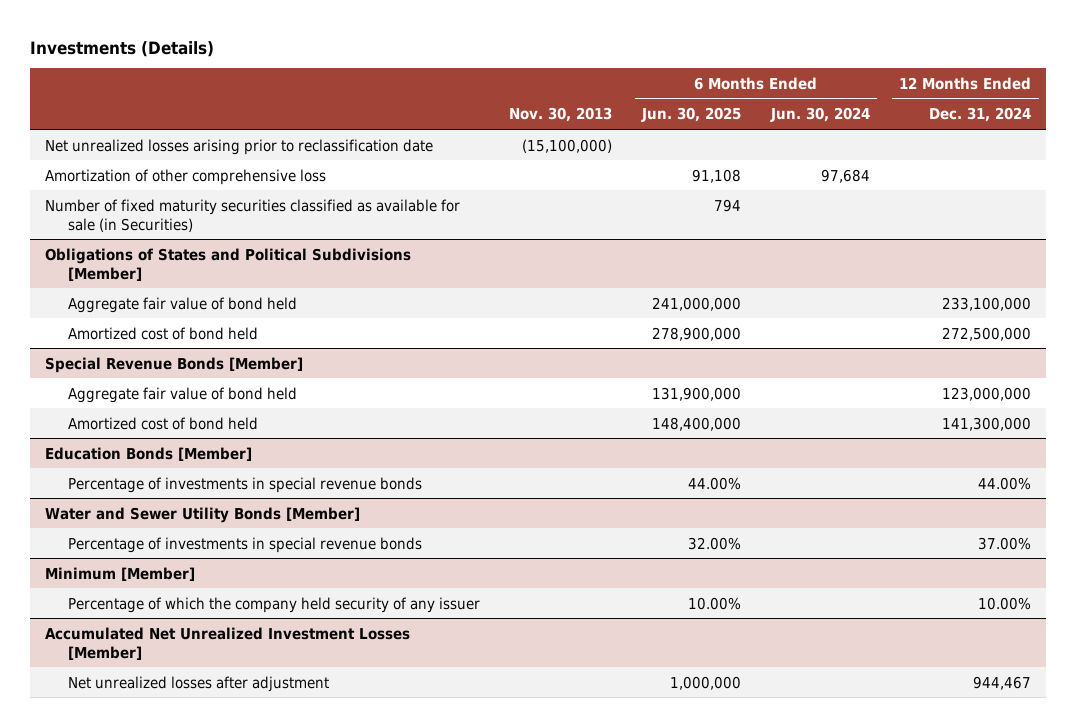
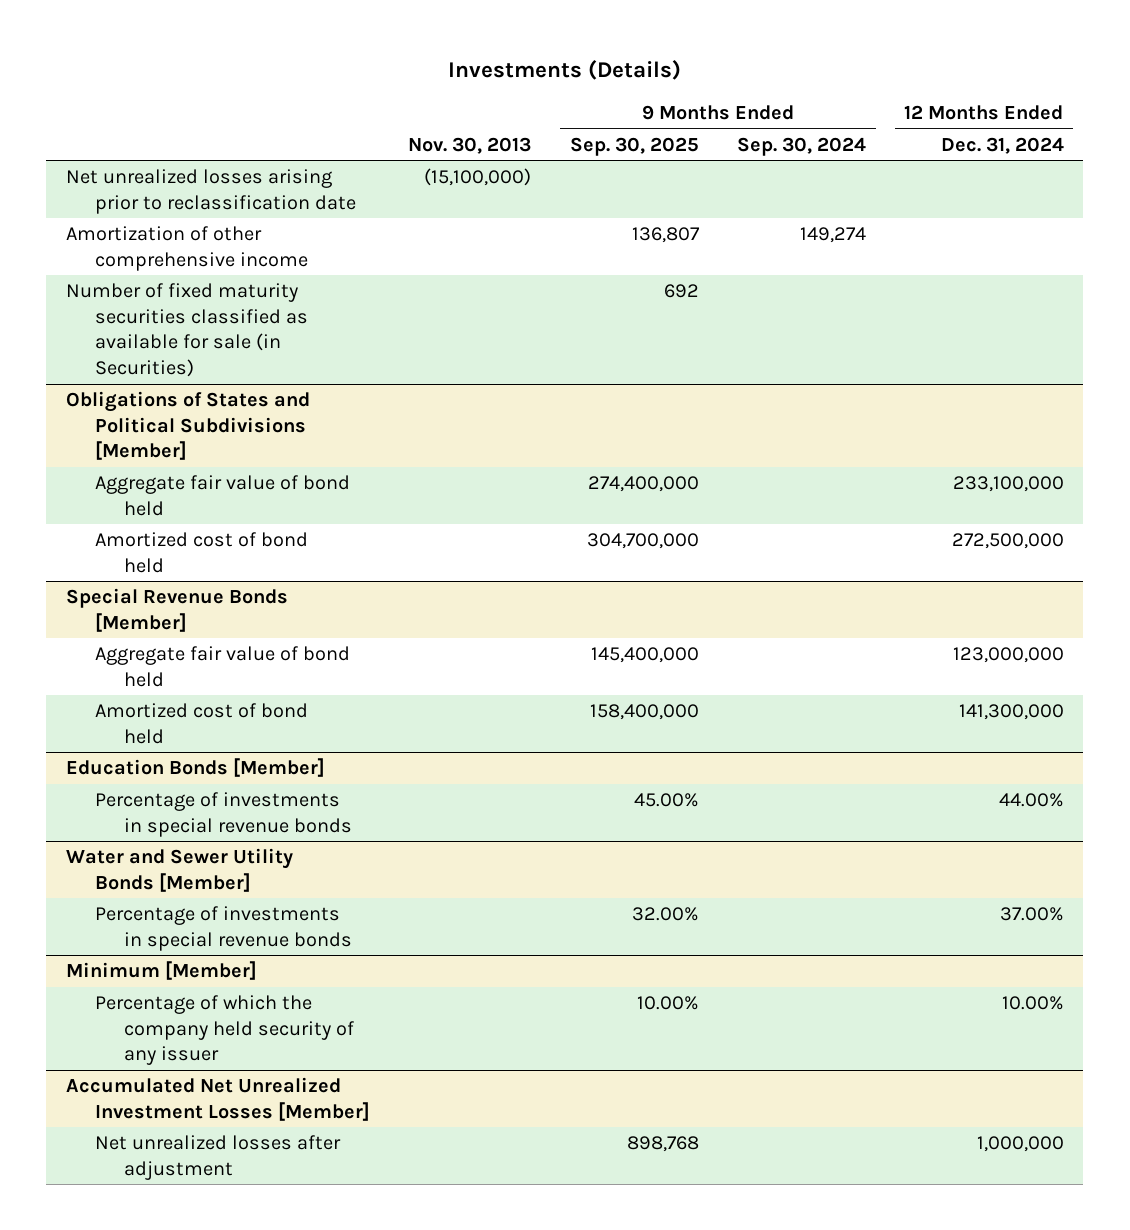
- | Nov. 30, 2013 | 6 Months Ended Jun. 30, 2025 | 6 Months Ended Jun. 30, 2024 | 12 Months Ended Dec. 31, 2024
+ | Nov. 30, 2013 | 9 Months Ended Sep. 30, 2025 | 9 Months Ended Sep. 30, 2024 | 12 Months Ended Dec. 31, 2024
- Amortization of other comprehensive loss | | 91,108 | 97,684 |
+ Amortization of other comprehensive income | | 136,807 | 149,274 |
@ Accumulated Net Unrealized Investment Losses [Member]
- Net unrealized losses after adjustment | | 1,000,000 | | 944,467
+ Net unrealized losses after adjustment | | 898,768 | | 1,000,000

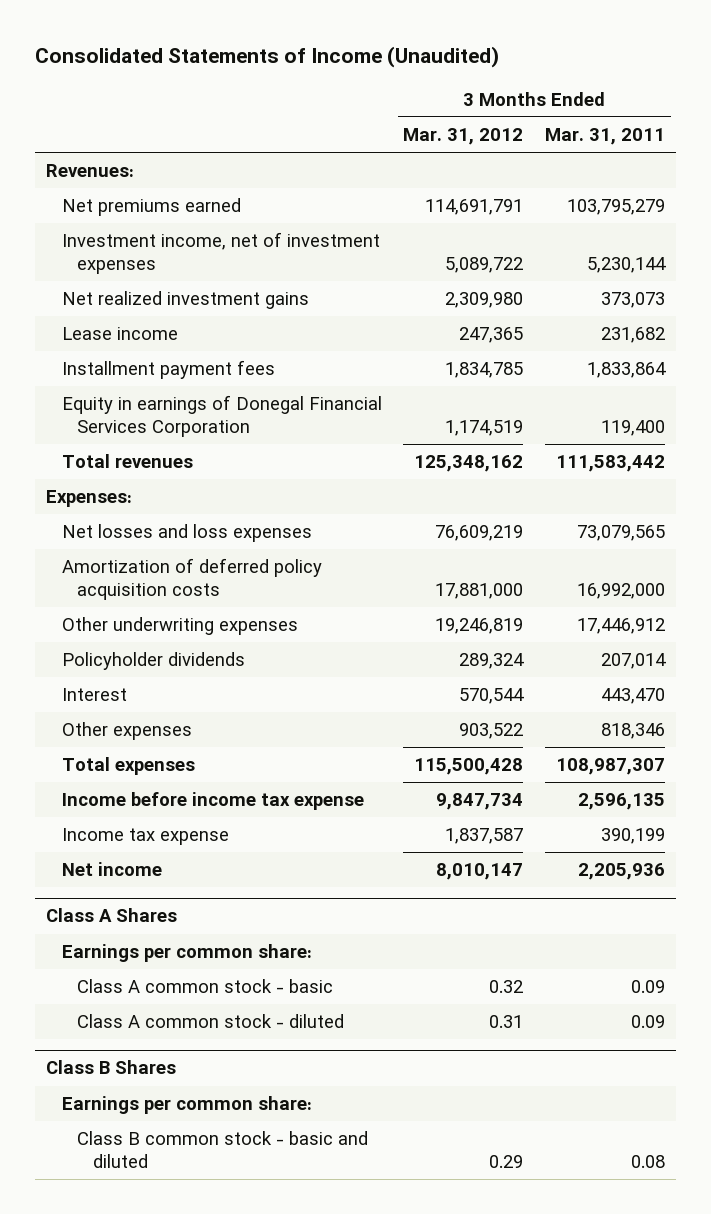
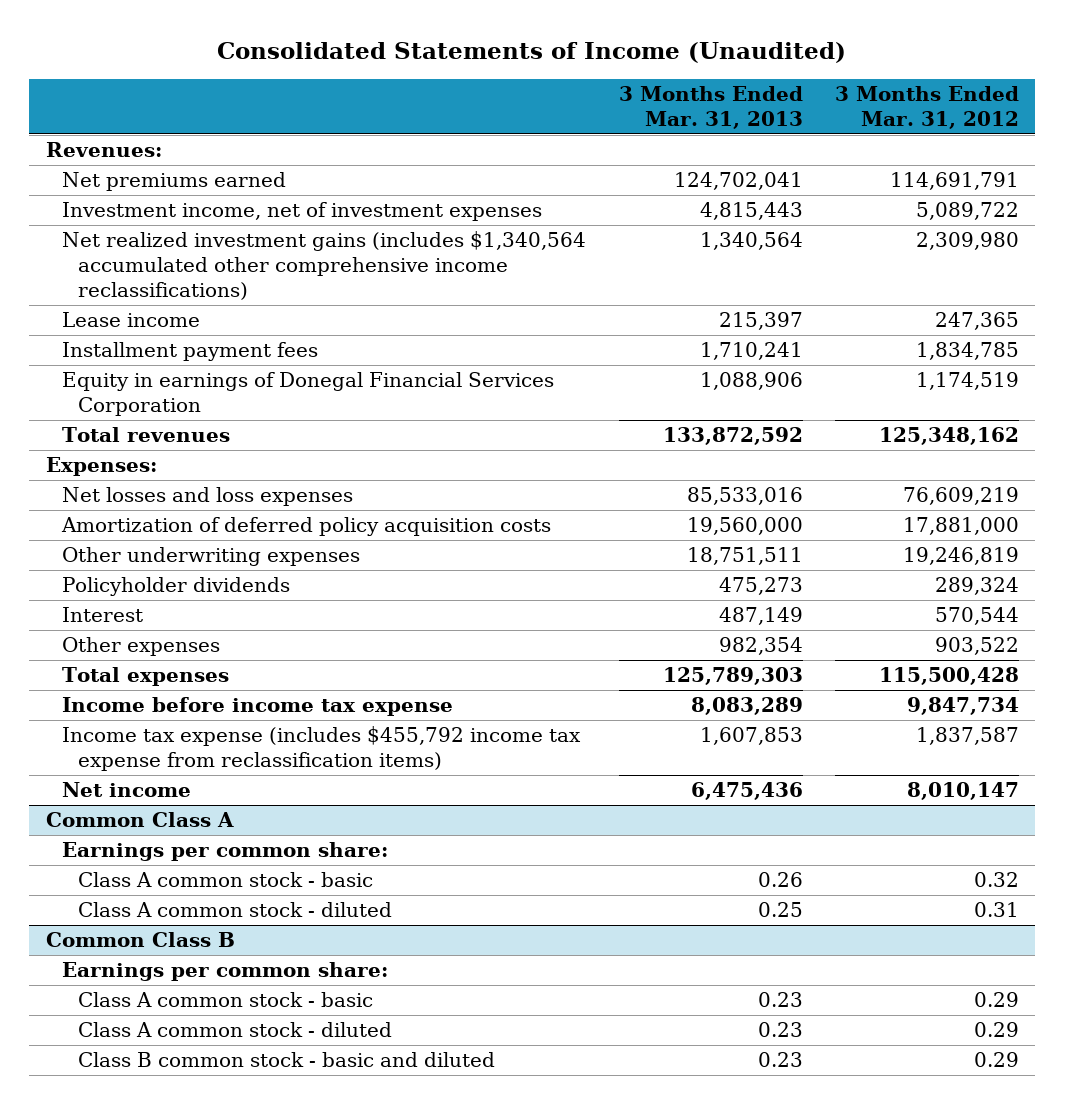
- | 3 Months Ended Mar. 31, 2012 | 3 Months Ended Mar. 31, 2011
+ | 3 Months Ended Mar. 31, 2013 | 3 Months Ended Mar. 31, 2012
- Net realized investment gains | 2,309,980 | 373,073
+ Net realized investment gains (includes $1,340,564 accumulated other comprehensive income reclassifications) | 1,340,564 | 2,309,980
- Income tax expense | 1,837,587 | 390,199
+ Income tax expense (includes $455,792 income tax expense from reclassification items) | 1,607,853 | 1,837,587
- Class A Shares
+ Common Class A
- Class B Shares
+ Common Class B
+ Class A common stock - basic | 0.23 | 0.29
+ Class A common stock - diluted | 0.23 | 0.29

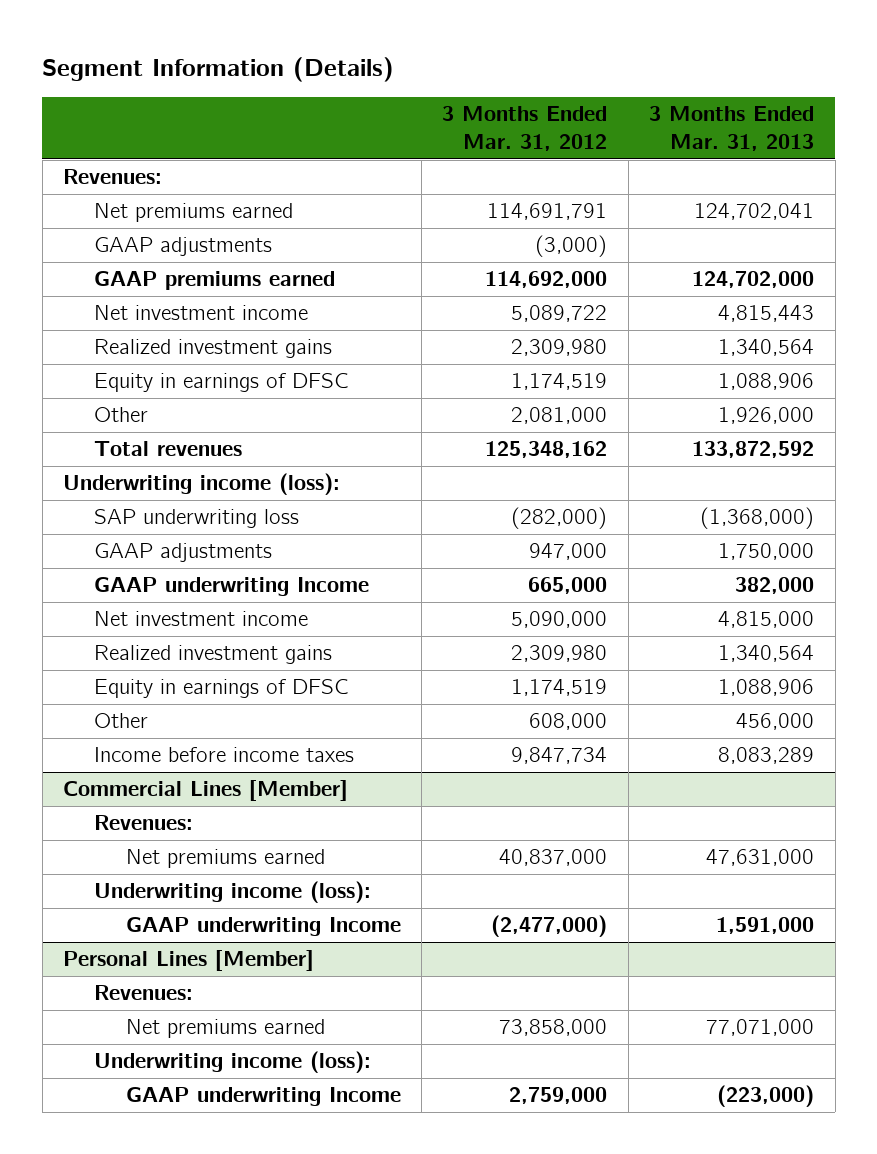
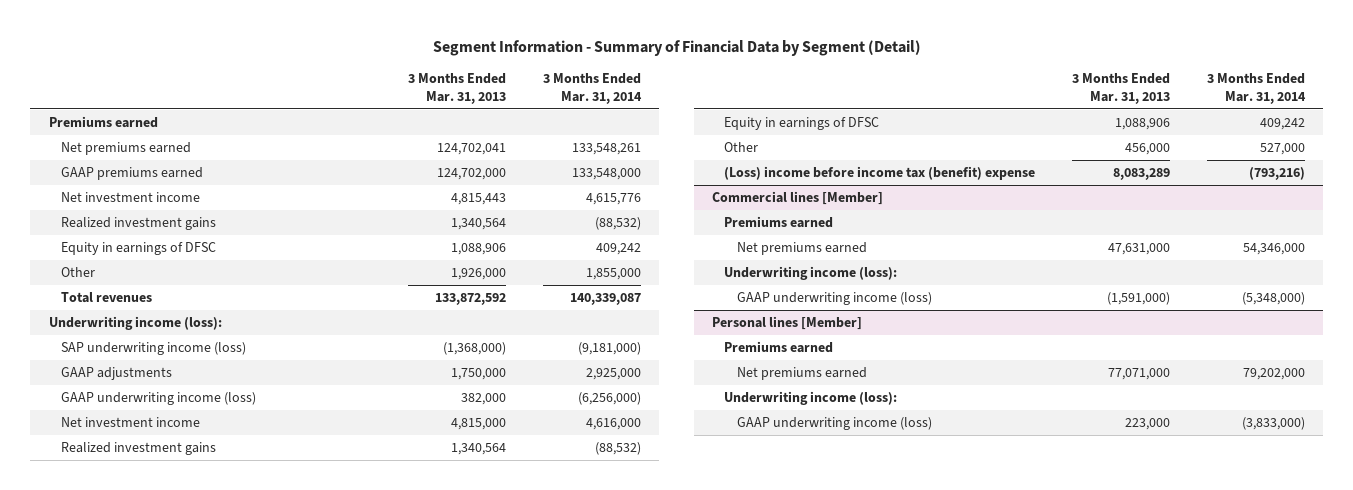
- Segment Information (Details)
+ Segment Information - Summary of Financial Data by Segment (Detail)
- | 3 Months Ended Mar. 31, 2012 | 3 Months Ended Mar. 31, 2013
+ | 3 Months Ended Mar. 31, 2013 | 3 Months Ended Mar. 31, 2014
- Revenues:
+ Premiums earned
- GAAP adjustments | (3,000) |
- SAP underwriting loss | (282,000) | (1,368,000)
+ SAP underwriting income (loss) | (1,368,000) | (9,181,000)
- GAAP underwriting Income | 665,000 | 382,000
+ GAAP underwriting income (loss) | 382,000 | (6,256,000)
- Income before income taxes | 9,847,734 | 8,083,289
- Commercial Lines [Member]
- Revenues:
+ (Loss) income before income tax (benefit) expense | 8,083,289 | (793,216)
+ Commercial lines [Member]
+ Premiums earned
- GAAP underwriting Income | (2,477,000) | 1,591,000
- Personal Lines [Member]
- Revenues:
+ GAAP underwriting income (loss) | (1,591,000) | (5,348,000)
+ Personal lines [Member]
+ Premiums earned
- GAAP underwriting Income | 2,759,000 | (223,000)
+ GAAP underwriting income (loss) | 223,000 | (3,833,000)

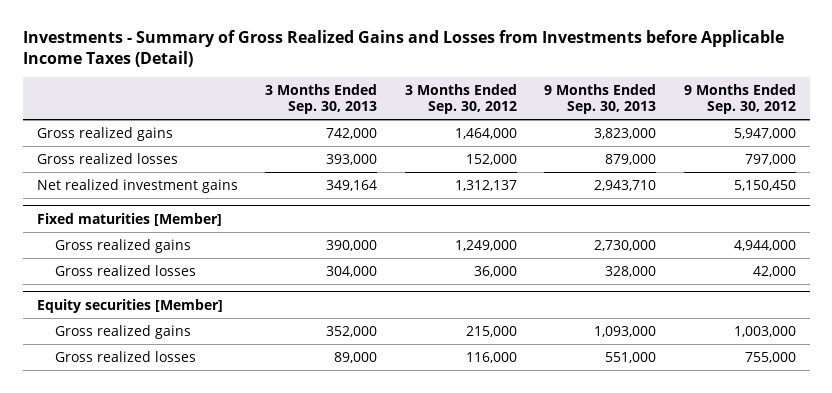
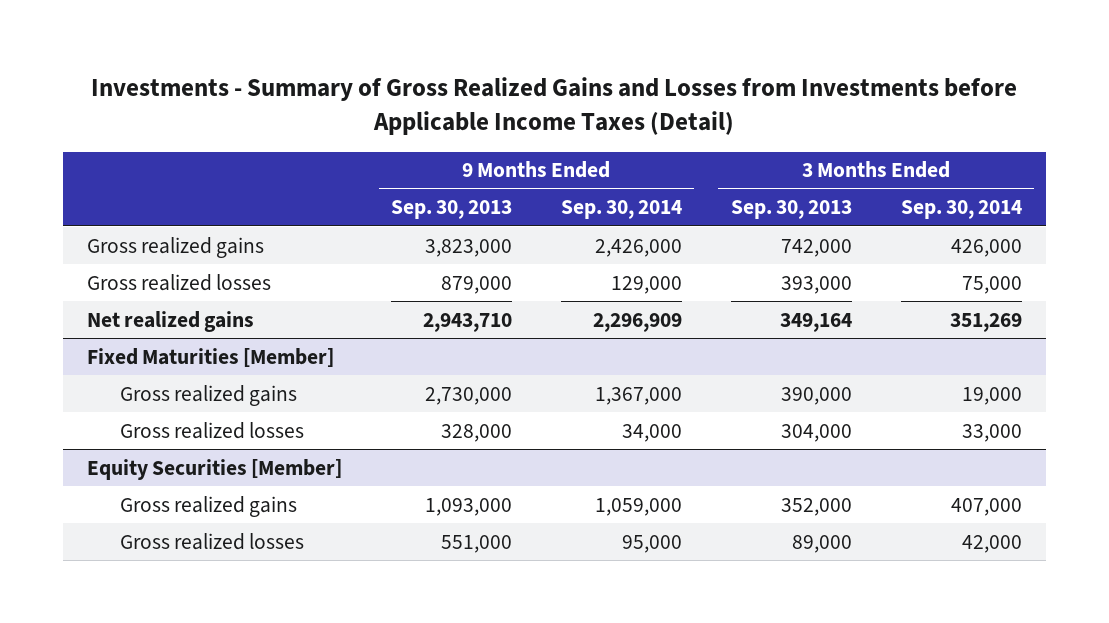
- | 3 Months Ended Sep. 30, 2013 | 3 Months Ended Sep. 30, 2012 | 9 Months Ended Sep. 30, 2013 | 9 Months Ended Sep. 30, 2012
+ | 9 Months Ended Sep. 30, 2013 | 9 Months Ended Sep. 30, 2014 | 3 Months Ended Sep. 30, 2013 | 3 Months Ended Sep. 30, 2014
- Net realized investment gains | 349,164 | 1,312,137 | 2,943,710 | 5,150,450
- Fixed maturities [Member]
+ Net realized gains | 2,943,710 | 2,296,909 | 349,164 | 351,269
+ Fixed Maturities [Member]
- Equity securities [Member]
+ Equity Securities [Member]

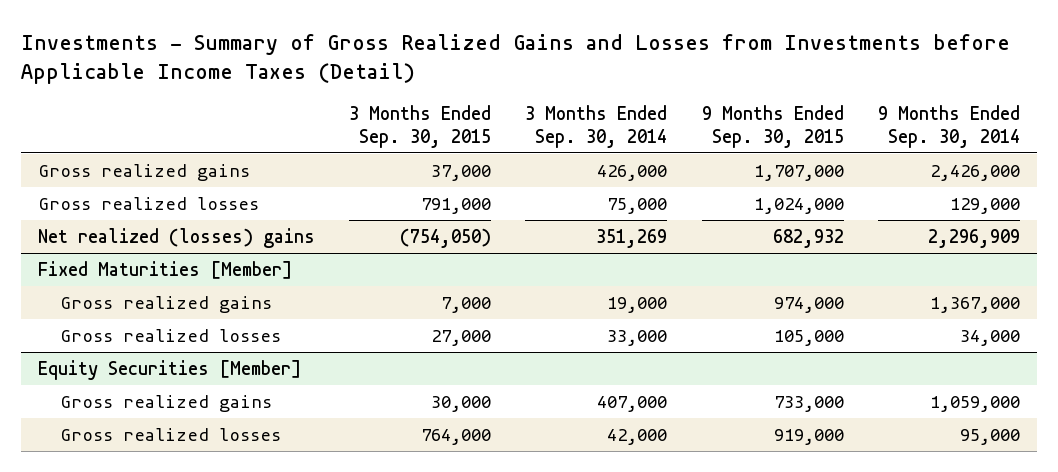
- | 9 Months Ended Sep. 30, 2013 | 9 Months Ended Sep. 30, 2014 | 3 Months Ended Sep. 30, 2013 | 3 Months Ended Sep. 30, 2014
+ | 3 Months Ended Sep. 30, 2015 | 3 Months Ended Sep. 30, 2014 | 9 Months Ended Sep. 30, 2015 | 9 Months Ended Sep. 30, 2014
- Net realized gains | 2,943,710 | 2,296,909 | 349,164 | 351,269
+ Net realized (losses) gains | (754,050) | 351,269 | 682,932 | 2,296,909

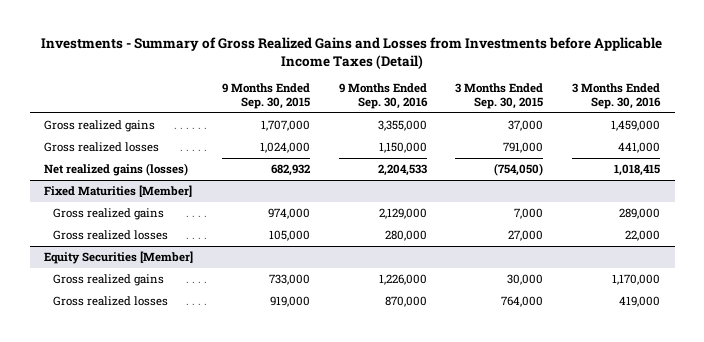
- | 3 Months Ended Sep. 30, 2015 | 3 Months Ended Sep. 30, 2014 | 9 Months Ended Sep. 30, 2015 | 9 Months Ended Sep. 30, 2014
+ | 9 Months Ended Sep. 30, 2015 | 9 Months Ended Sep. 30, 2016 | 3 Months Ended Sep. 30, 2015 | 3 Months Ended Sep. 30, 2016
- Net realized (losses) gains | (754,050) | 351,269 | 682,932 | 2,296,909
+ Net realized gains (losses) | 682,932 | 2,204,533 | (754,050) | 1,018,415

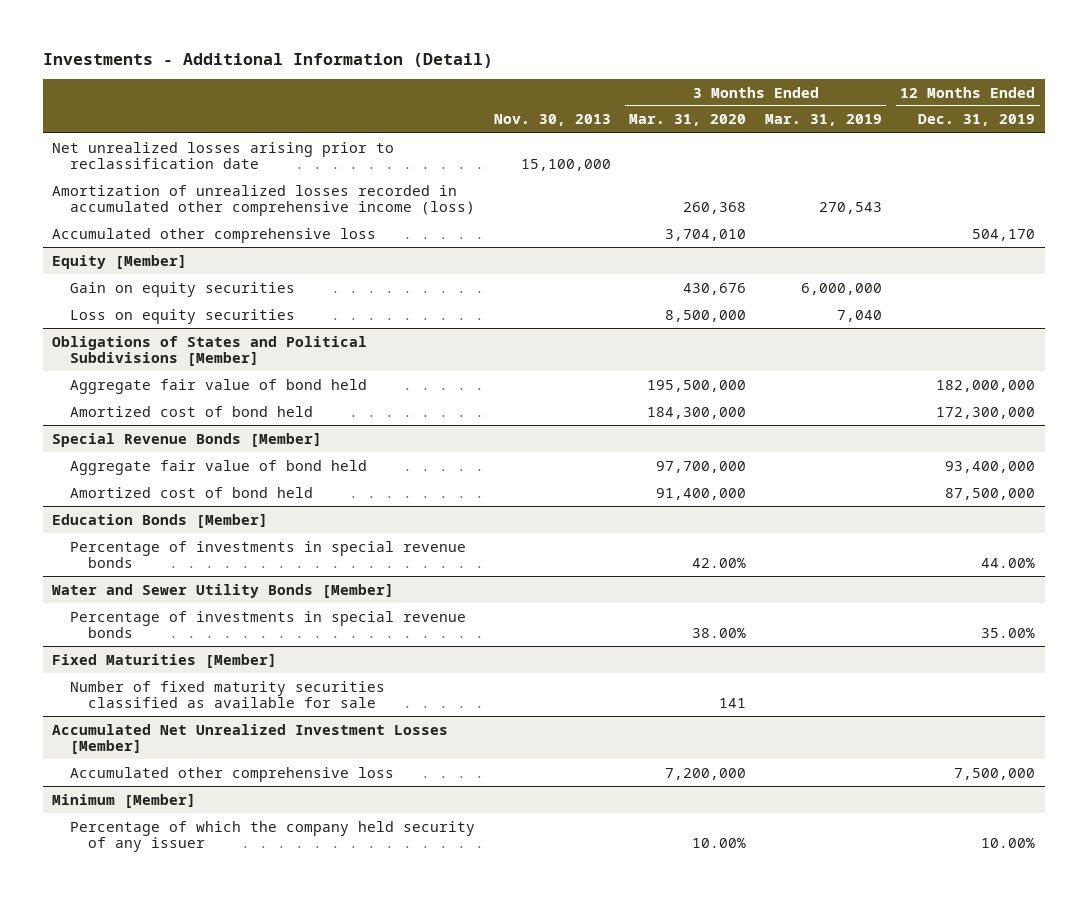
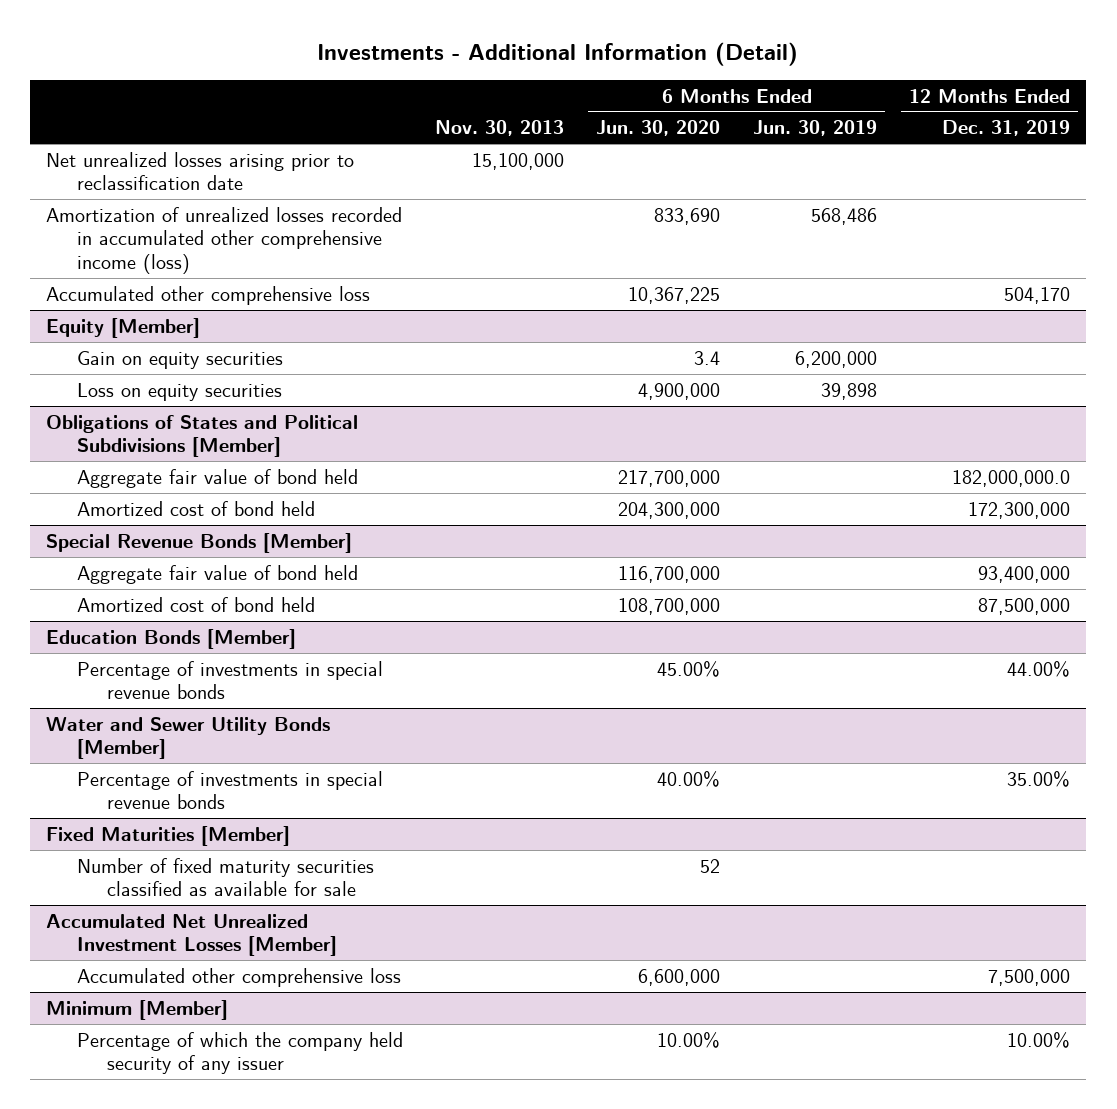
- | Nov. 30, 2013 | 3 Months Ended Mar. 31, 2020 | 3 Months Ended Mar. 31, 2019 | 12 Months Ended Dec. 31, 2019
+ | Nov. 30, 2013 | 6 Months Ended Jun. 30, 2020 | 6 Months Ended Jun. 30, 2019 | 12 Months Ended Dec. 31, 2019
@ Obligations of States and Political Subdivisions [Member]
- Aggregate fair value of bond held | | 195,500,000 | | 182,000,000
+ Aggregate fair value of bond held | | 217,700,000 | | 182,000,000.0

